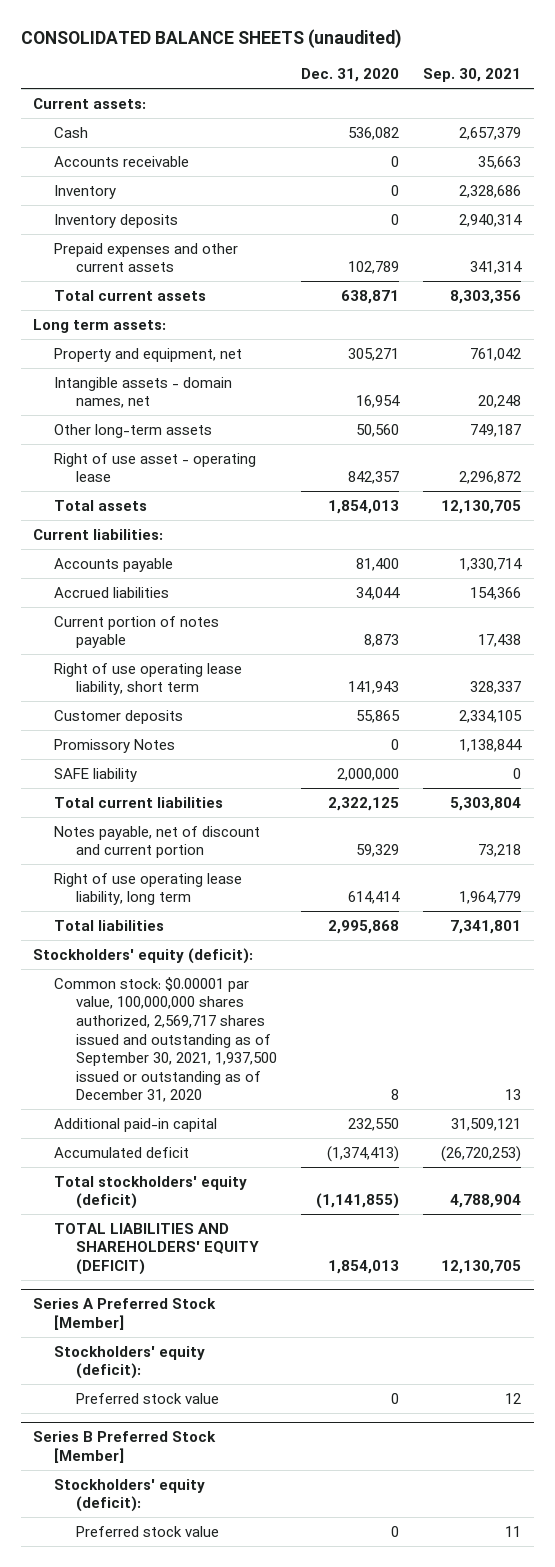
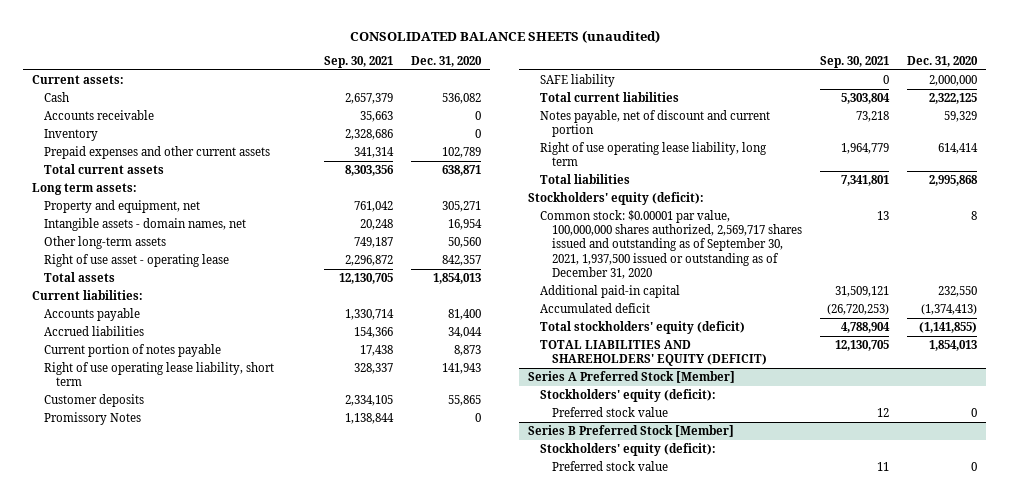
- | Dec. 31, 2020 | Sep. 30, 2021
+ | Sep. 30, 2021 | Dec. 31, 2020
- Inventory deposits | 0 | 2,940,314

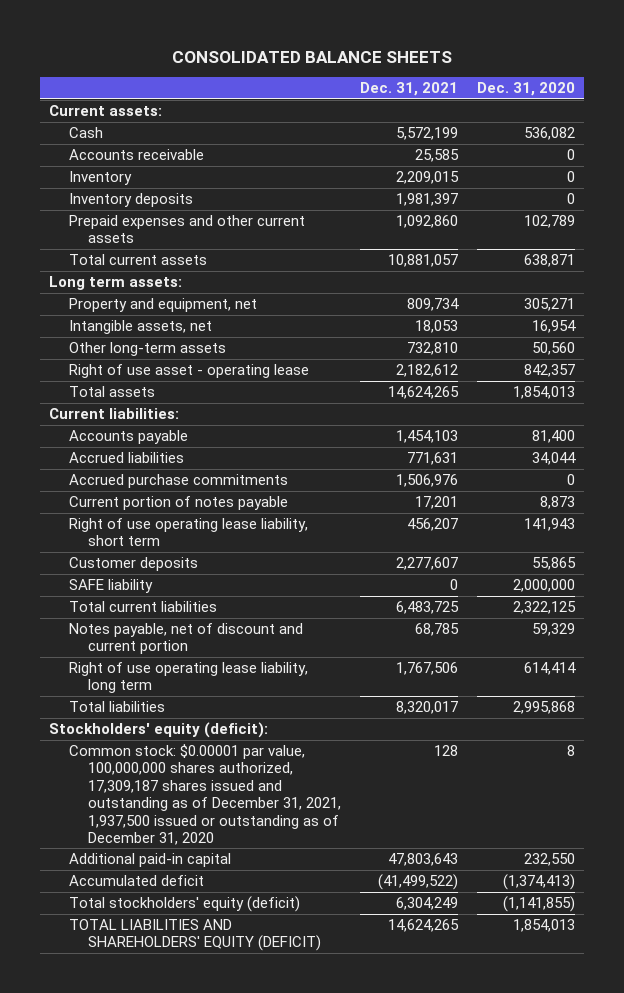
- CONSOLIDATED BALANCE SHEETS (unaudited)
+ CONSOLIDATED BALANCE SHEETS
- | Sep. 30, 2021 | Dec. 31, 2020
+ | Dec. 31, 2021 | Dec. 31, 2020
+ Inventory deposits | 1,981,397 | 0
- Intangible assets - domain names, net | 20,248 | 16,954
+ Intangible assets, net | 18,053 | 16,954
+ Accrued purchase commitments | 1,506,976 | 0
- Promissory Notes | 1,138,844 | 0
- Common stock: $0.00001 par value, 100,000,000 shares authorized, 2,569,717 shares issued and outstanding as of September 30, 2021, 1,937,500 issued or outstanding as of December 31, 2020 | 13 | 8
+ Common stock: $0.00001 par value, 100,000,000 shares authorized, 17,309,187 shares issued and outstanding as of December 31, 2021, 1,937,500 issued or outstanding as of December 31, 2020 | 128 | 8
- Series A Preferred Stock [Member]
- Stockholders' equity (deficit):
- Preferred stock value | 12 | 0
- Series B Preferred Stock [Member]
- Stockholders' equity (deficit):
- Preferred stock value | 11 | 0

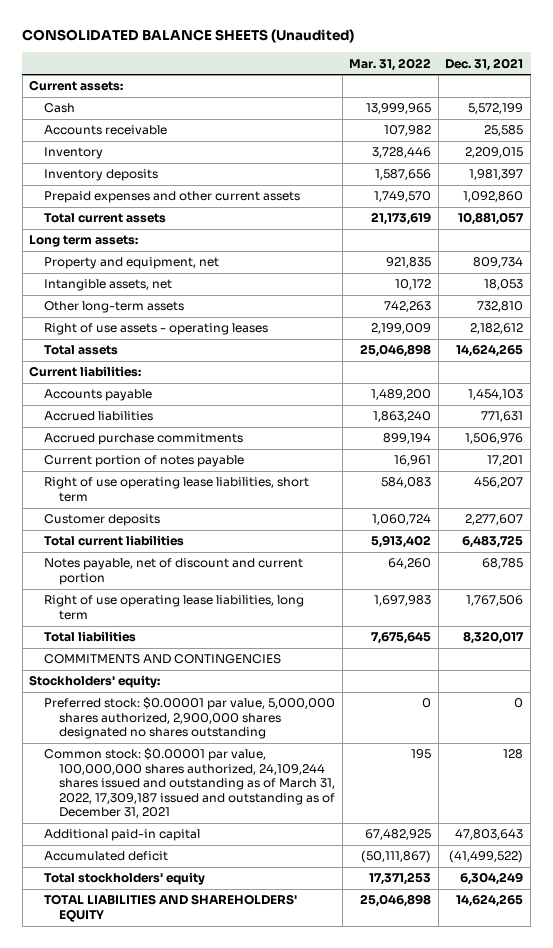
- CONSOLIDATED BALANCE SHEETS
+ CONSOLIDATED BALANCE SHEETS (Unaudited)
- | Dec. 31, 2021 | Dec. 31, 2020
+ | Mar. 31, 2022 | Dec. 31, 2021
- Right of use asset - operating lease | 2,182,612 | 842,357
+ Right of use assets - operating leases | 2,199,009 | 2,182,612
- Right of use operating lease liability, short term | 456,207 | 141,943
+ Right of use operating lease liabilities, short term | 584,083 | 456,207
- SAFE liability | 0 | 2,000,000
- Right of use operating lease liability, long term | 1,767,506 | 614,414
+ Right of use operating lease liabilities, long term | 1,697,983 | 1,767,506
- Stockholders' equity (deficit):
- Common stock: $0.00001 par value, 100,000,000 shares authorized, 17,309,187 shares issued and outstanding as of December 31, 2021, 1,937,500 issued or outstanding as of December 31, 2020 | 128 | 8
+ COMMITMENTS AND CONTINGENCIES
+ Stockholders' equity:
+ Preferred stock: $0.00001 par value, 5,000,000 shares authorized, 2,900,000 shares designated no shares outstanding | 0 | 0
+ Common stock: $0.00001 par value, 100,000,000 shares authorized, 24,109,244 shares issued and outstanding as of March 31, 2022, 17,309,187 issued and outstanding as of December 31, 2021 | 195 | 128
- Total stockholders' equity (deficit) | 6,304,249 | (1,141,855)
- TOTAL LIABILITIES AND SHAREHOLDERS' EQUITY (DEFICIT) | 14,624,265 | 1,854,013
+ Total stockholders' equity | 17,371,253 | 6,304,249
+ TOTAL LIABILITIES AND SHAREHOLDERS' EQUITY | 25,046,898 | 14,624,265

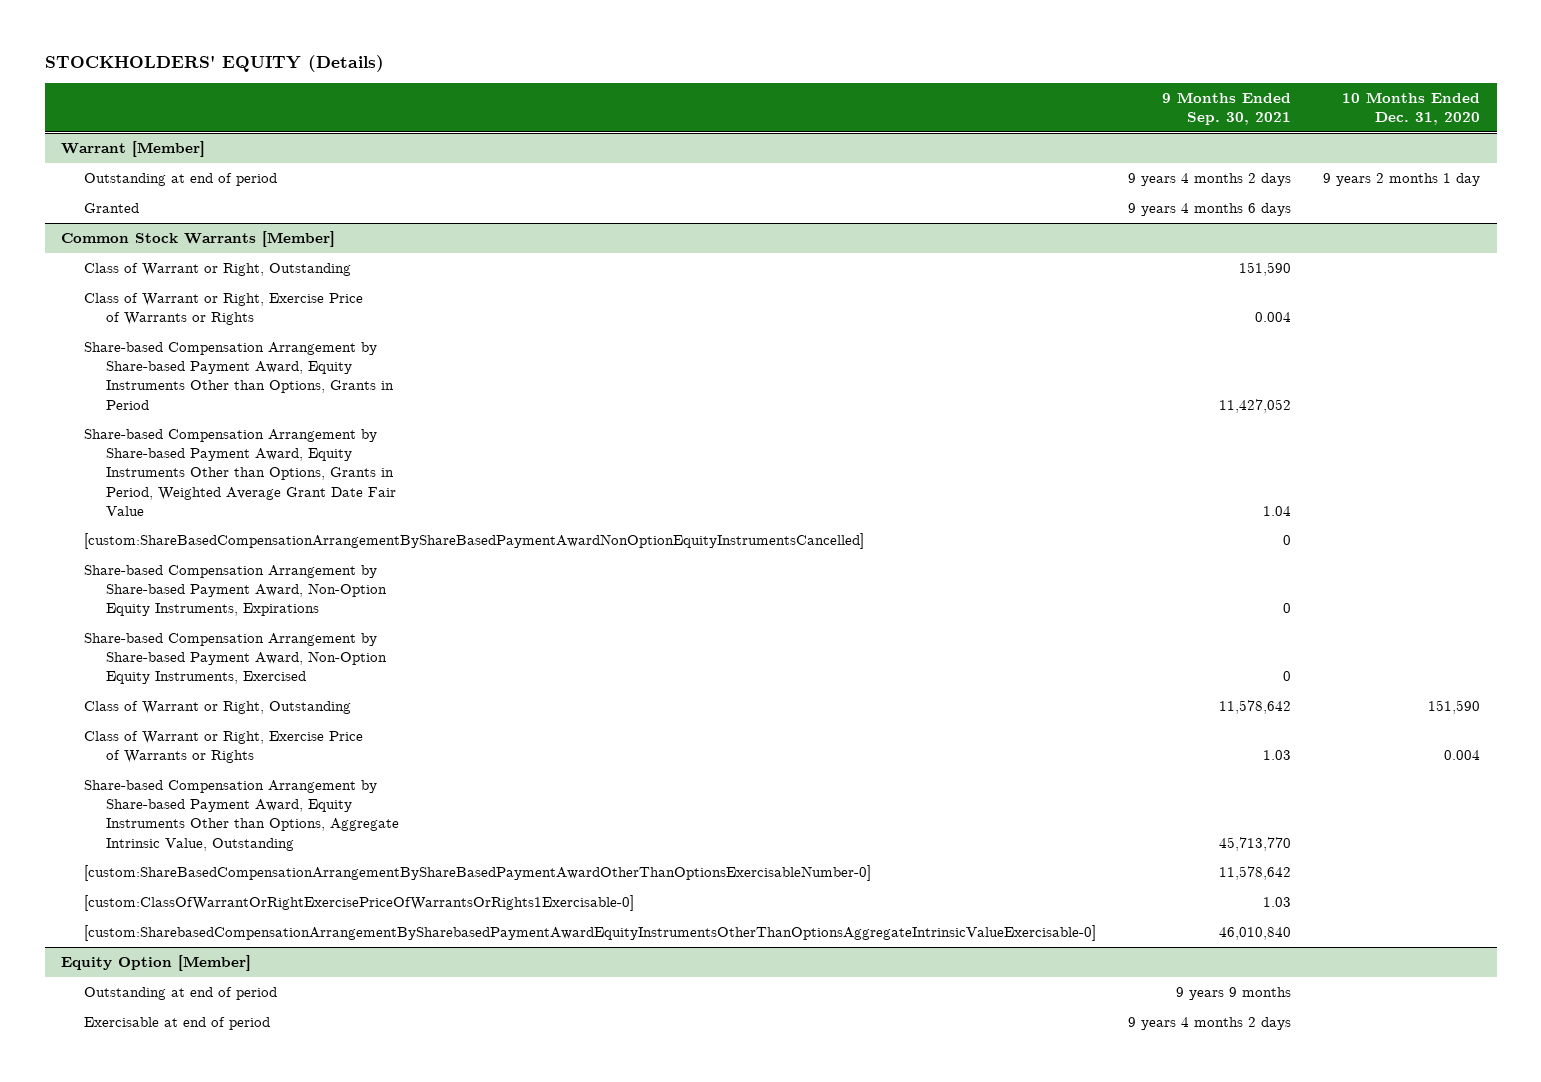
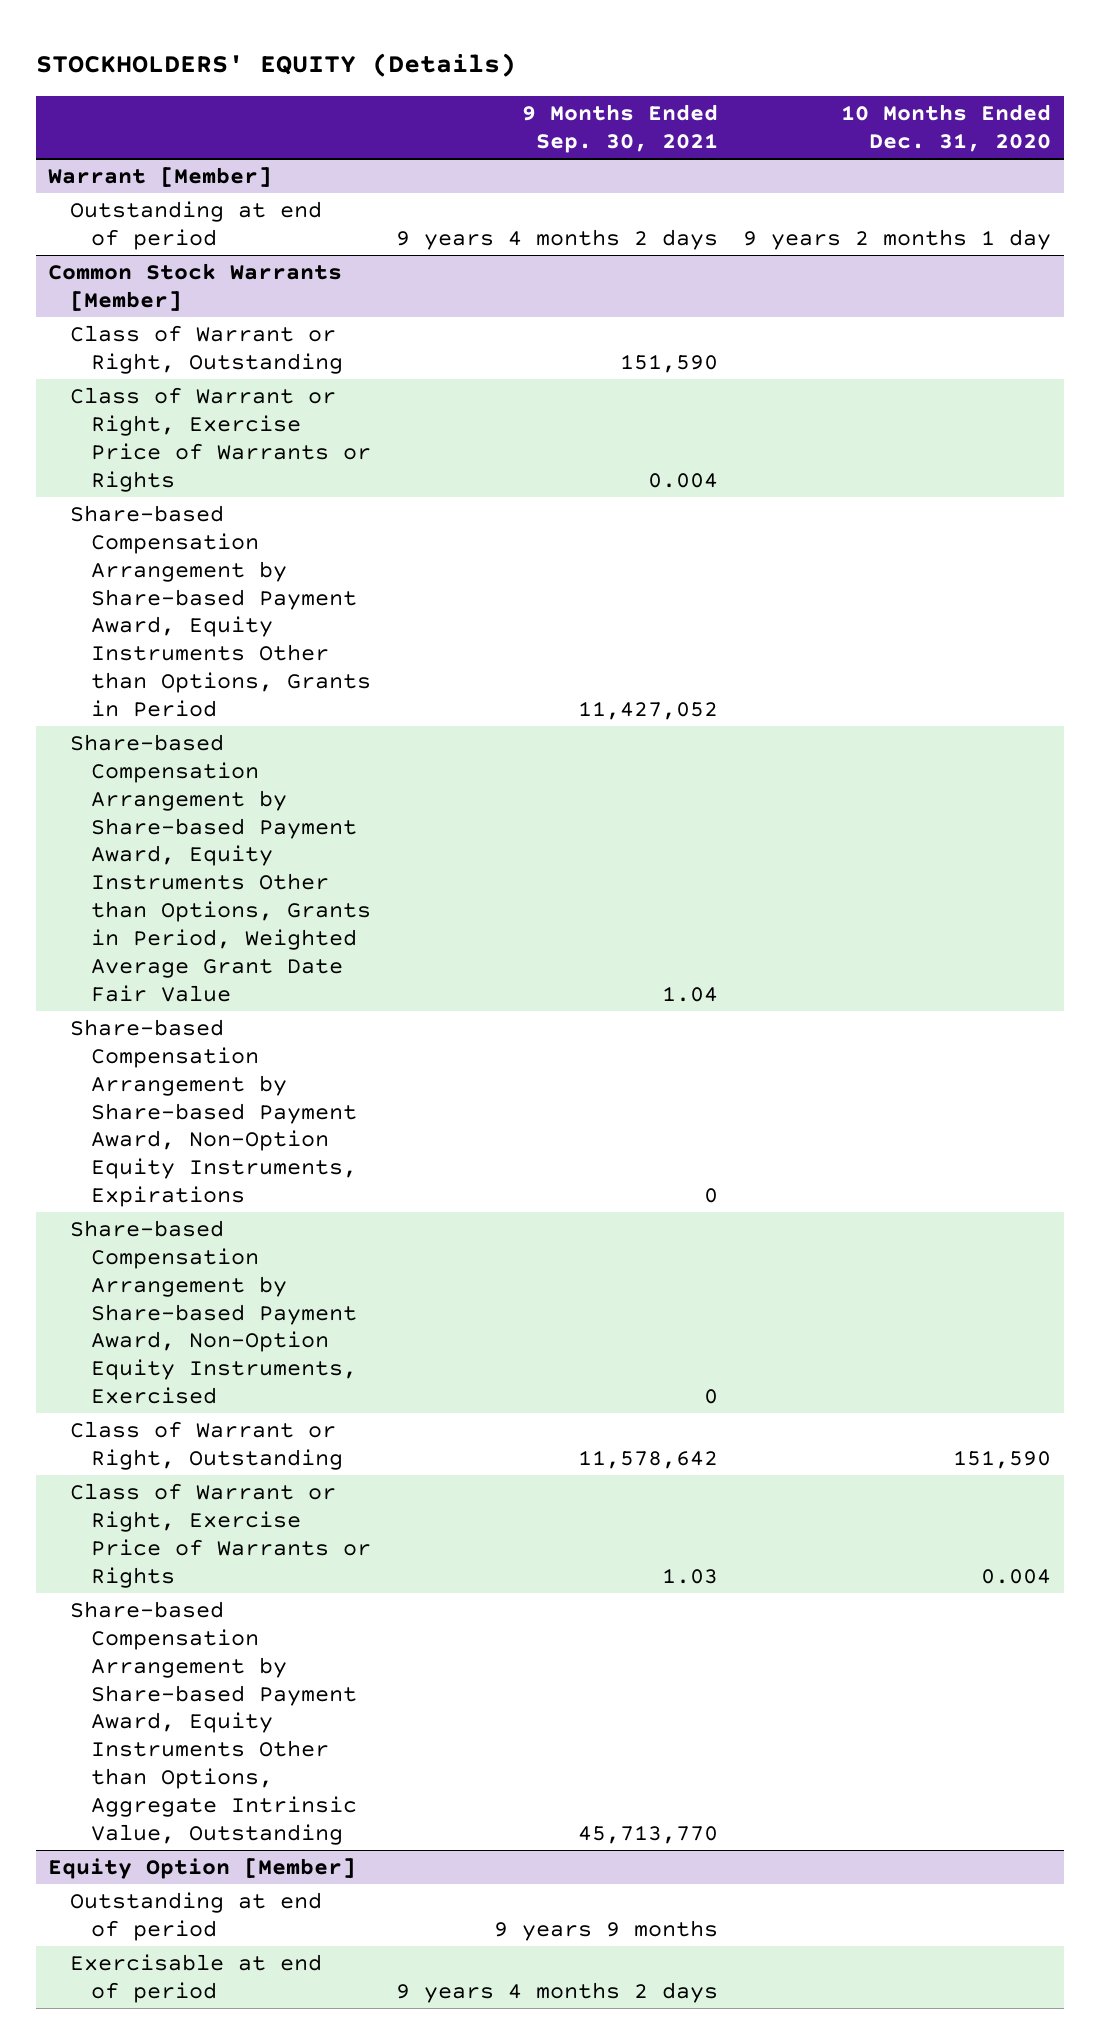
@ Warrant [Member]
- Granted | 9 years 4 months 6 days |
@ Common Stock Warrants [Member]
- [custom:ShareBasedCompensationArrangementByShareBasedPaymentAwardNonOptionEquityInstrumentsCancelled] | 0 |
- [custom:ShareBasedCompensationArrangementByShareBasedPaymentAwardOtherThanOptionsExercisableNumber-0] | 11,578,642 |
- [custom:ClassOfWarrantOrRightExercisePriceOfWarrantsOrRights1Exercisable-0] | 1.03 |
- [custom:SharebasedCompensationArrangementBySharebasedPaymentAwardEquityInstrumentsOtherThanOptionsAggregateIntrinsicValueExercisable-0] | 46,010,840 |

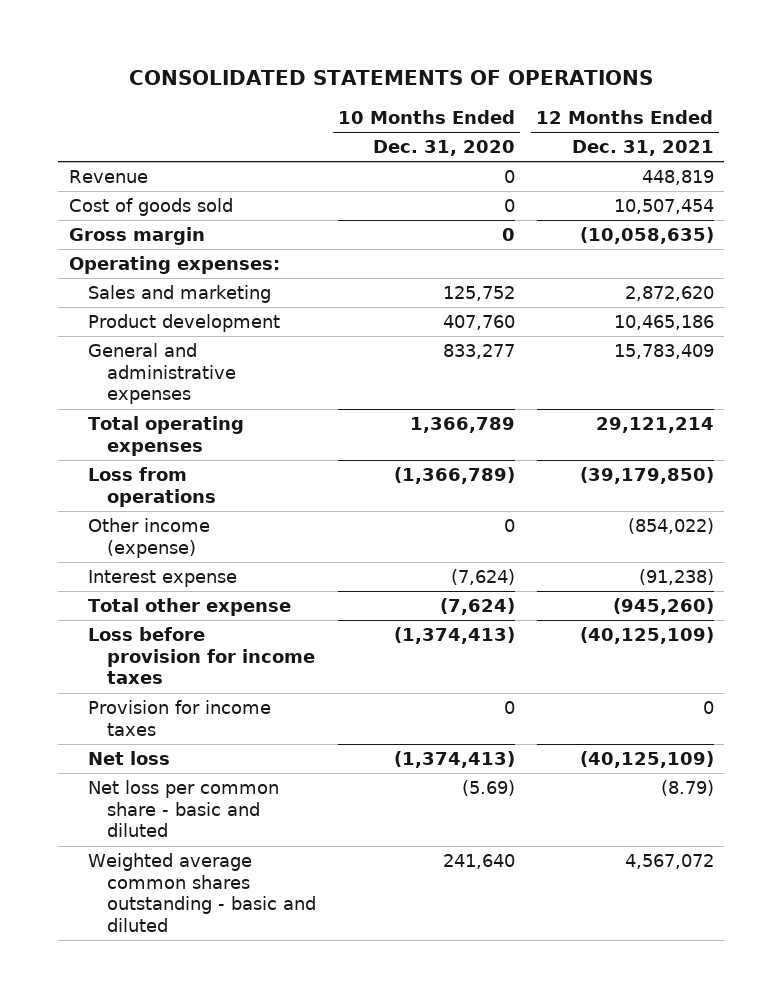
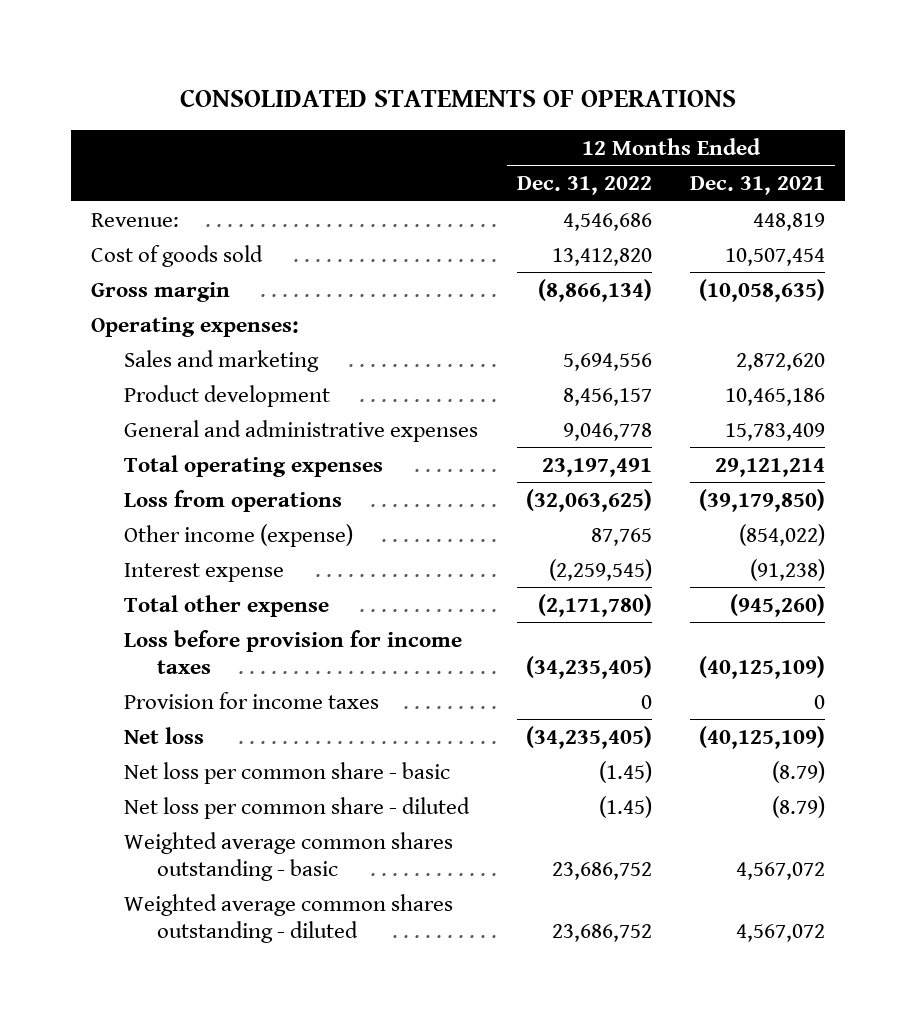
- | 10 Months Ended Dec. 31, 2020 | 12 Months Ended Dec. 31, 2021
+ | 12 Months Ended Dec. 31, 2022 | 12 Months Ended Dec. 31, 2021
- Revenue | 0 | 448,819
+ Revenue: | 4,546,686 | 448,819
- Net loss per common share - basic and diluted | (5.69) | (8.79)
- Weighted average common shares outstanding - basic and diluted | 241,640 | 4,567,072
+ Net loss per common share - basic | (1.45) | (8.79)
+ Net loss per common share - diluted | (1.45) | (8.79)
+ Weighted average common shares outstanding - basic | 23,686,752 | 4,567,072
+ Weighted average common shares outstanding - diluted | 23,686,752 | 4,567,072

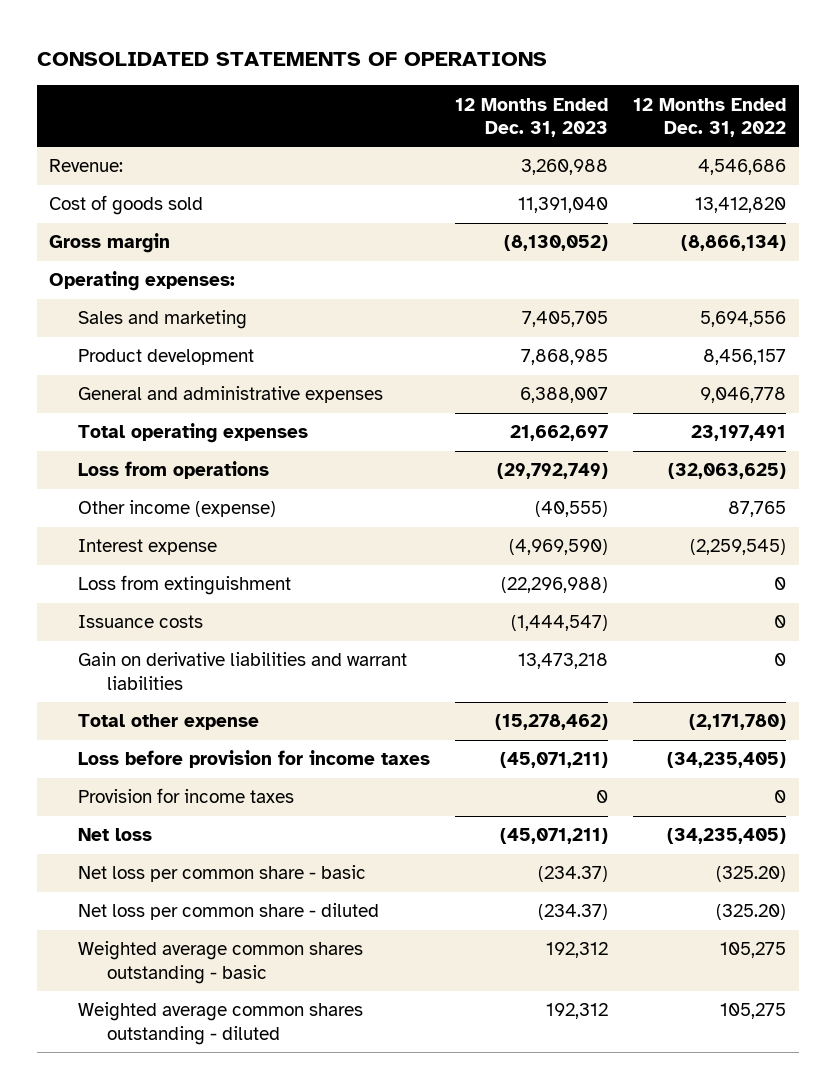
- | 12 Months Ended Dec. 31, 2022 | 12 Months Ended Dec. 31, 2021
+ | 12 Months Ended Dec. 31, 2023 | 12 Months Ended Dec. 31, 2022
+ Loss from extinguishment | (22,296,988) | 0
+ Issuance costs | (1,444,547) | 0
+ Gain on derivative liabilities and warrant liabilities | 13,473,218 | 0
- Net loss per common share - basic | (1.45) | (8.79)
- Net loss per common share - diluted | (1.45) | (8.79)
- Weighted average common shares outstanding - basic | 23,686,752 | 4,567,072
- Weighted average common shares outstanding - diluted | 23,686,752 | 4,567,072
+ Net loss per common share - basic | (234.37) | (325.20)
+ Net loss per common share - diluted | (234.37) | (325.20)
+ Weighted average common shares outstanding - basic | 192,312 | 105,275
+ Weighted average common shares outstanding - diluted | 192,312 | 105,275

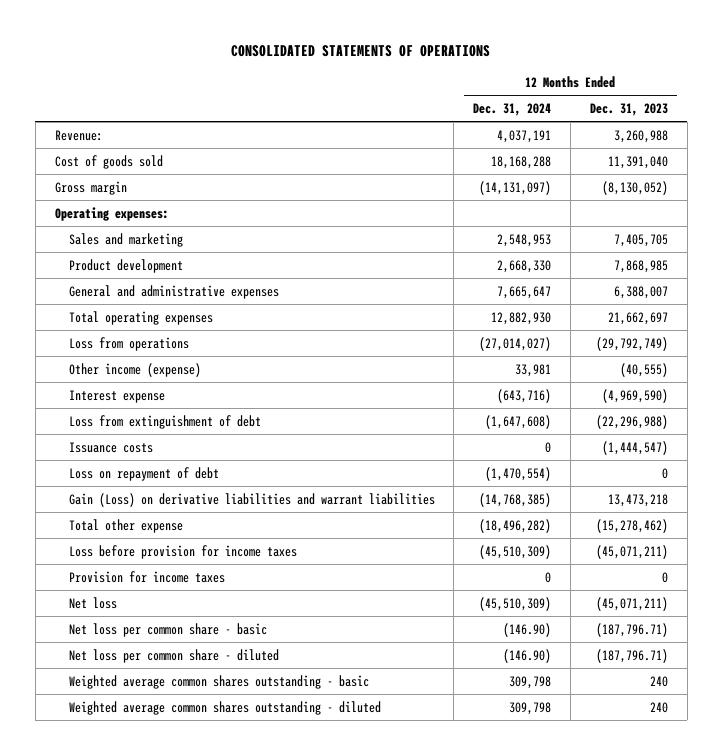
- | 12 Months Ended Dec. 31, 2023 | 12 Months Ended Dec. 31, 2022
+ | 12 Months Ended Dec. 31, 2024 | 12 Months Ended Dec. 31, 2023
- Loss from extinguishment | (22,296,988) | 0
+ Loss from extinguishment of debt | (1,647,608) | (22,296,988)
- Gain on derivative liabilities and warrant liabilities | 13,473,218 | 0
+ Loss on repayment of debt | (1,470,554) | 0
+ Gain (Loss) on derivative liabilities and warrant liabilities | (14,768,385) | 13,473,218
- Net loss per common share - basic | (234.37) | (325.20)
- Net loss per common share - diluted | (234.37) | (325.20)
- Weighted average common shares outstanding - basic | 192,312 | 105,275
- Weighted average common shares outstanding - diluted | 192,312 | 105,275
+ Net loss per common share - basic | (146.90) | (187,796.71)
+ Net loss per common share - diluted | (146.90) | (187,796.71)
+ Weighted average common shares outstanding - basic | 309,798 | 240
+ Weighted average common shares outstanding - diluted | 309,798 | 240

